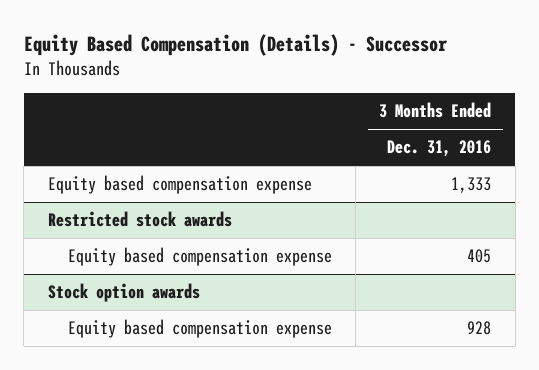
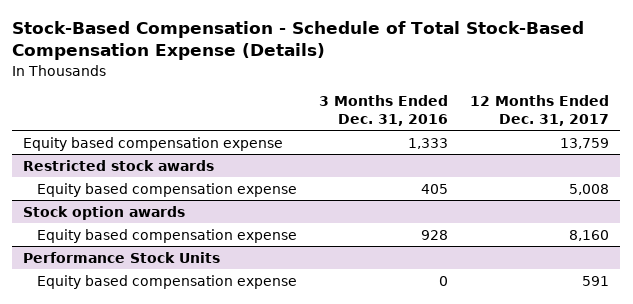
- Equity Based Compensation (Details) - Successor
+ Stock-Based Compensation - Schedule of Total Stock-Based Compensation Expense (Details)
- | 3 Months Ended Dec. 31, 2016
+ | 3 Months Ended Dec. 31, 2016 | 12 Months Ended Dec. 31, 2017
+ Performance Stock Units
+ Equity based compensation expense | 0 | 591

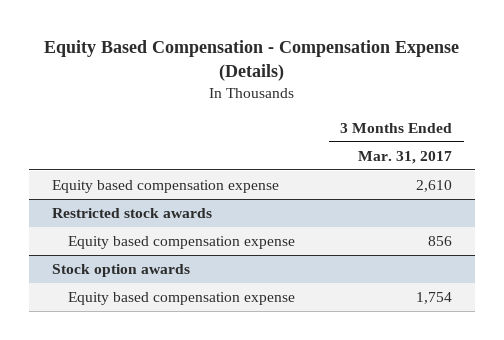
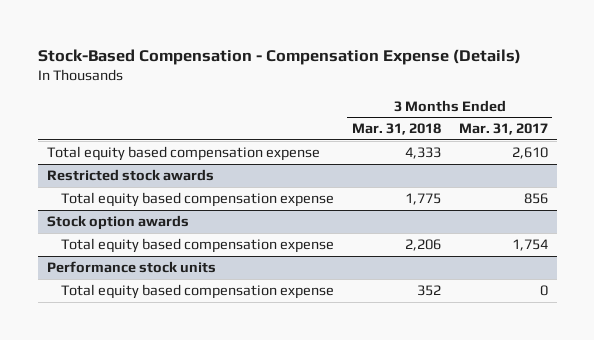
- Equity Based Compensation - Compensation Expense (Details)
+ Stock-Based Compensation - Compensation Expense (Details)
- | 3 Months Ended Mar. 31, 2017
+ | 3 Months Ended Mar. 31, 2018 | 3 Months Ended Mar. 31, 2017
- Equity based compensation expense | 2,610
+ Total equity based compensation expense | 4,333 | 2,610
@ Restricted stock awards
- Equity based compensation expense | 856
+ Total equity based compensation expense | 1,775 | 856
@ Stock option awards
- Equity based compensation expense | 1,754
+ Total equity based compensation expense | 2,206 | 1,754
+ Performance stock units
+ Total equity based compensation expense | 352 | 0

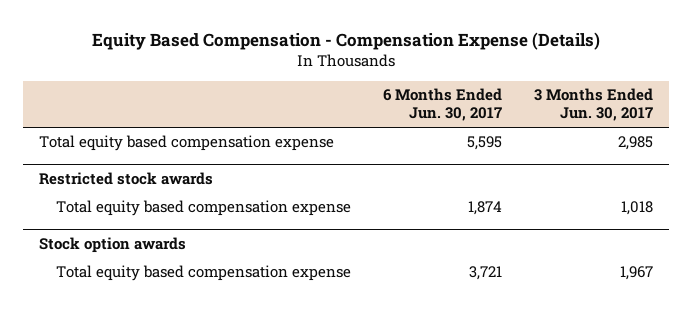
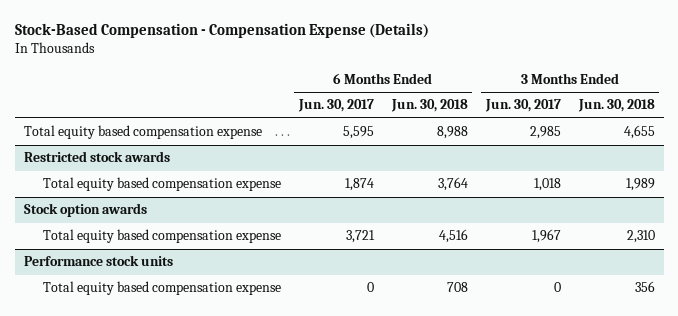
- Equity Based Compensation - Compensation Expense (Details)
+ Stock-Based Compensation - Compensation Expense (Details)
- | 6 Months Ended Jun. 30, 2017 | 3 Months Ended Jun. 30, 2017
+ | 6 Months Ended Jun. 30, 2017 | 6 Months Ended Jun. 30, 2018 | 3 Months Ended Jun. 30, 2017 | 3 Months Ended Jun. 30, 2018
+ Performance stock units
+ Total equity based compensation expense | 0 | 708 | 0 | 356

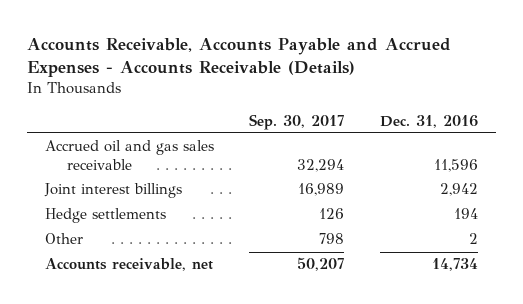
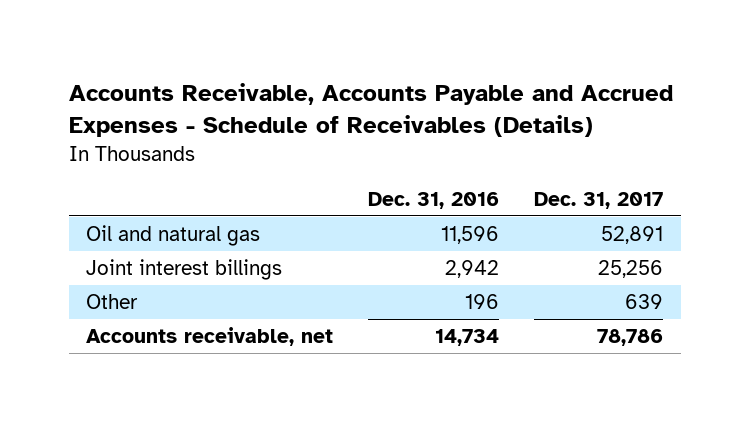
- Accounts Receivable, Accounts Payable and Accrued Expenses - Accounts Receivable (Details)
+ Accounts Receivable, Accounts Payable and Accrued Expenses - Schedule of Receivables (Details)
- | Sep. 30, 2017 | Dec. 31, 2016
+ | Dec. 31, 2016 | Dec. 31, 2017
- Accrued oil and gas sales receivable | 32,294 | 11,596
+ Oil and natural gas | 11,596 | 52,891
- Hedge settlements | 126 | 194
- Other | 798 | 2
+ Other | 196 | 639

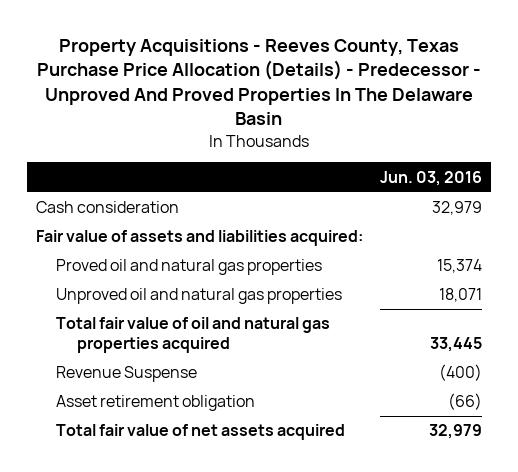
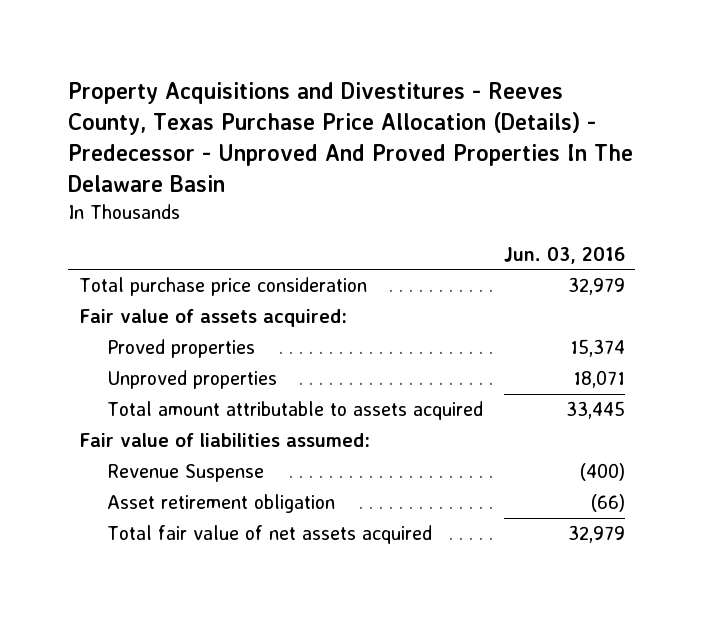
- Property Acquisitions - Reeves County, Texas Purchase Price Allocation (Details) - Predecessor - Unproved And Proved Properties In The Delaware Basin
+ Property Acquisitions and Divestitures - Reeves County, Texas Purchase Price Allocation (Details) - Predecessor - Unproved And Proved Properties In The Delaware Basin
- Cash consideration | 32,979
- Fair value of assets and liabilities acquired:
- Proved oil and natural gas properties | 15,374
- Unproved oil and natural gas properties | 18,071
- Total fair value of oil and natural gas properties acquired | 33,445
+ Total purchase price consideration | 32,979
+ Fair value of assets acquired:
+ Proved properties | 15,374
+ Unproved properties | 18,071
+ Total amount attributable to assets acquired | 33,445
+ Fair value of liabilities assumed:

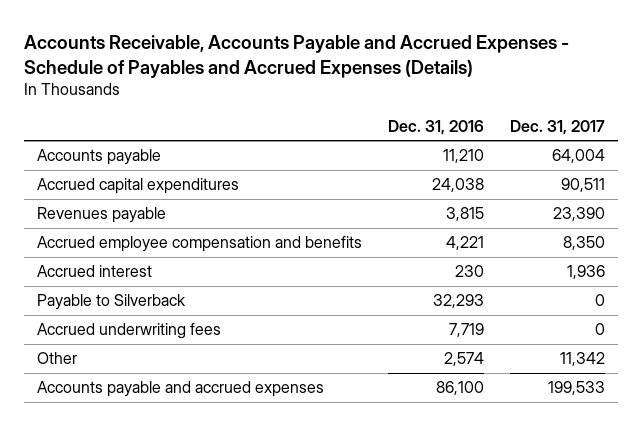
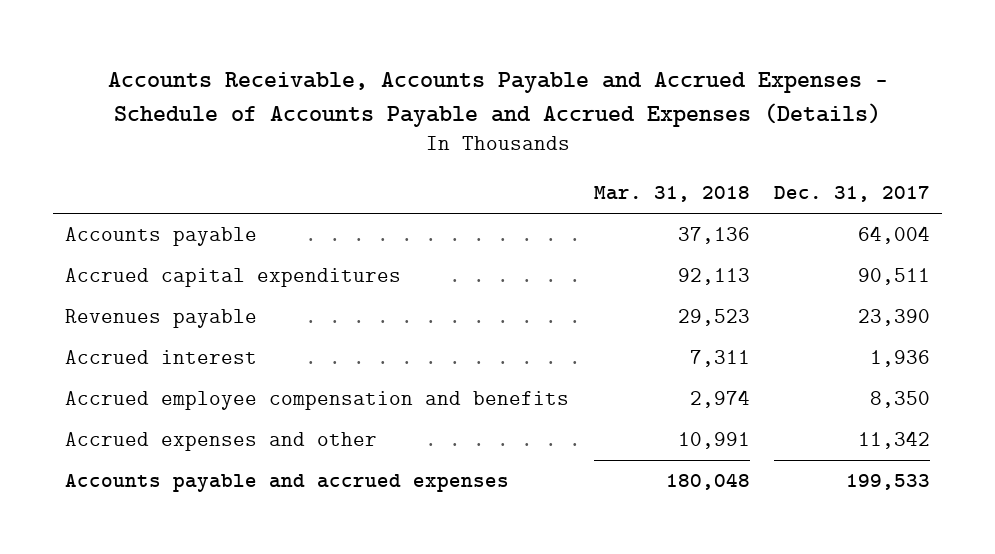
- Accounts Receivable, Accounts Payable and Accrued Expenses - Schedule of Payables and Accrued Expenses (Details)
+ Accounts Receivable, Accounts Payable and Accrued Expenses - Schedule of Accounts Payable and Accrued Expenses (Details)
- | Dec. 31, 2016 | Dec. 31, 2017
+ | Mar. 31, 2018 | Dec. 31, 2017
- Payable to Silverback | 32,293 | 0
- Accrued underwriting fees | 7,719 | 0
- Other | 2,574 | 11,342
moved down: Accrued employee compensation and benefits | 2,974 | 8,350
+ Accrued expenses and other | 10,991 | 11,342

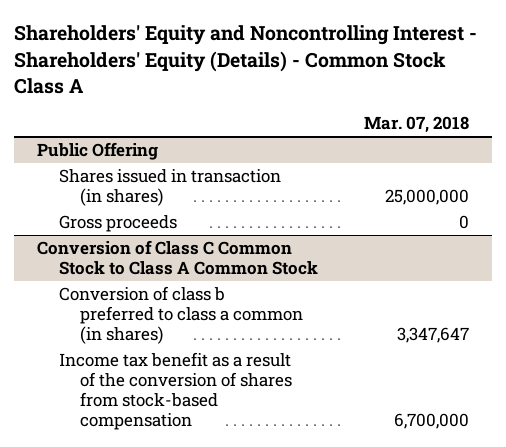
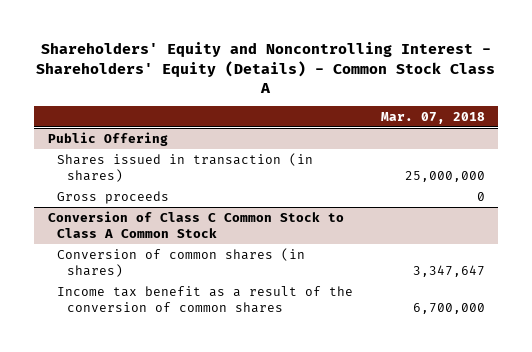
@ Conversion of Class C Common Stock to Class A Common Stock
- Conversion of class b preferred to class a common (in shares) | 3,347,647
- Income tax benefit as a result of the conversion of shares from stock-based compensation | 6,700,000
+ Conversion of common shares (in shares) | 3,347,647
+ Income tax benefit as a result of the conversion of common shares | 6,700,000

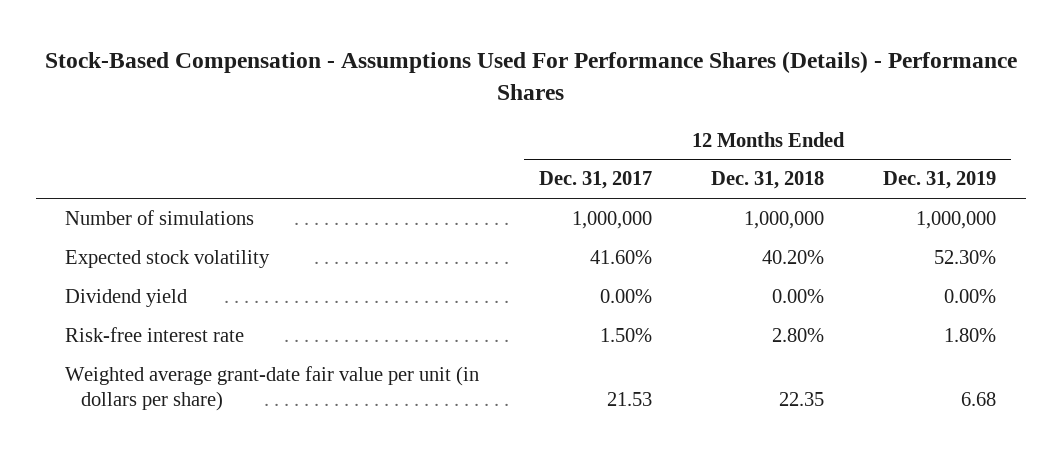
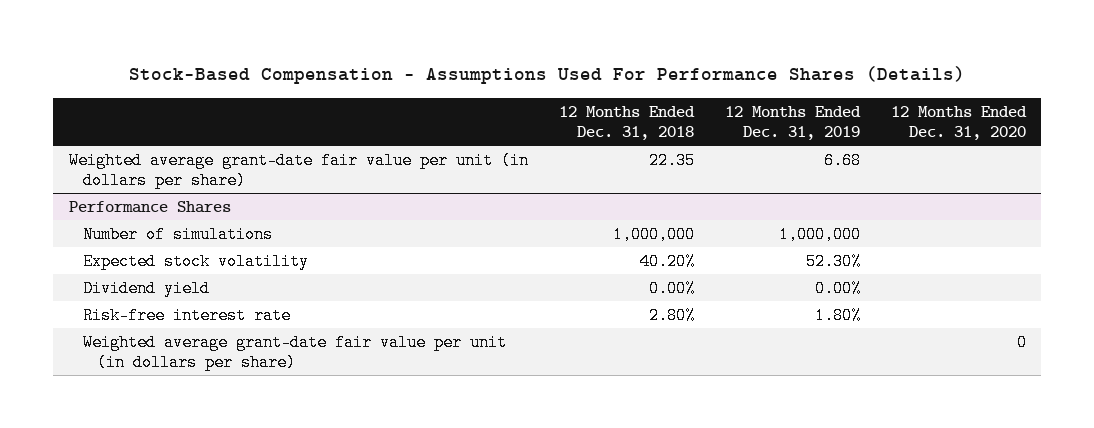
- Stock-Based Compensation - Assumptions Used For Performance Shares (Details) - Performance Shares
+ Stock-Based Compensation - Assumptions Used For Performance Shares (Details)
- | 12 Months Ended Dec. 31, 2017 | 12 Months Ended Dec. 31, 2018 | 12 Months Ended Dec. 31, 2019
+ | 12 Months Ended Dec. 31, 2018 | 12 Months Ended Dec. 31, 2019 | 12 Months Ended Dec. 31, 2020
moved up: Weighted average grant-date fair value per unit (in dollars per share) | 22.35 | 6.68 |
+ Performance Shares
+ Weighted average grant-date fair value per unit (in dollars per share) | | | 0

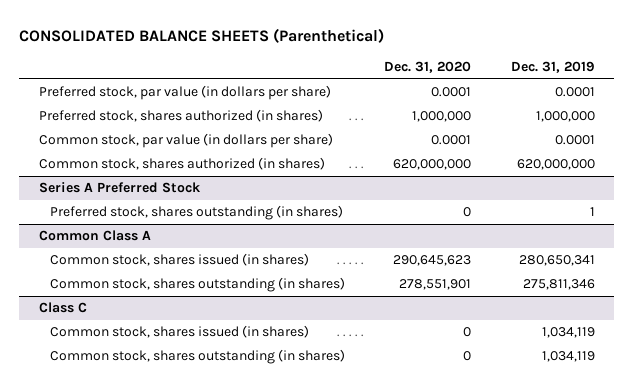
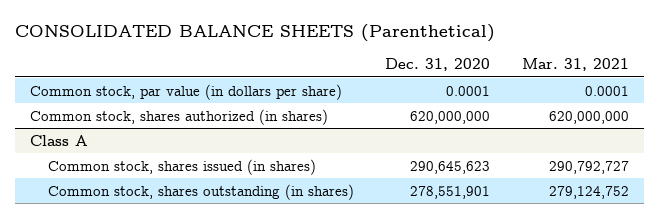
- | Dec. 31, 2020 | Dec. 31, 2019
+ | Dec. 31, 2020 | Mar. 31, 2021
- Preferred stock, par value (in dollars per share) | 0.0001 | 0.0001
- Preferred stock, shares authorized (in shares) | 1,000,000 | 1,000,000
- Series A Preferred Stock
- Preferred stock, shares outstanding (in shares) | 0 | 1
- Common Class A
+ Class A
- Class C
- Common stock, shares issued (in shares) | 0 | 1,034,119
- Common stock, shares outstanding (in shares) | 0 | 1,034,119

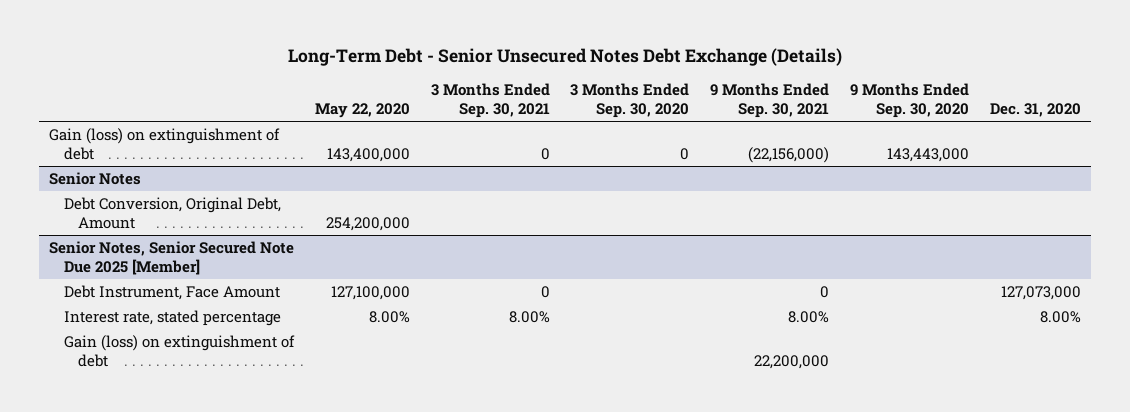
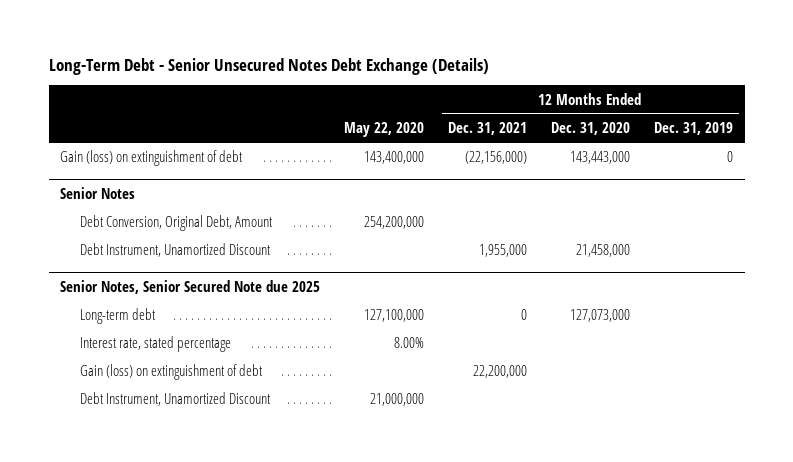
- | May 22, 2020 | 3 Months Ended Sep. 30, 2021 | 3 Months Ended Sep. 30, 2020 | 9 Months Ended Sep. 30, 2021 | 9 Months Ended Sep. 30, 2020 | Dec. 31, 2020
+ | May 22, 2020 | 12 Months Ended Dec. 31, 2021 | 12 Months Ended Dec. 31, 2020 | 12 Months Ended Dec. 31, 2019
- Senior Notes, Senior Secured Note Due 2025 [Member]
- Debt Instrument, Face Amount | 127,100,000 | 0 | | 0 | | 127,073,000
@ Senior Notes
+ Debt Instrument, Unamortized Discount | | 1,955,000 | 21,458,000 |
+ Senior Notes, Senior Secured Note due 2025
+ Long-term debt | 127,100,000 | 0 | 127,073,000 |
+ Debt Instrument, Unamortized Discount | 21,000,000 | | |

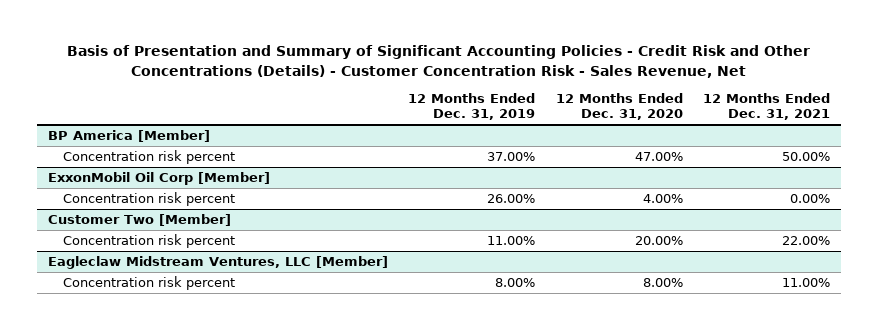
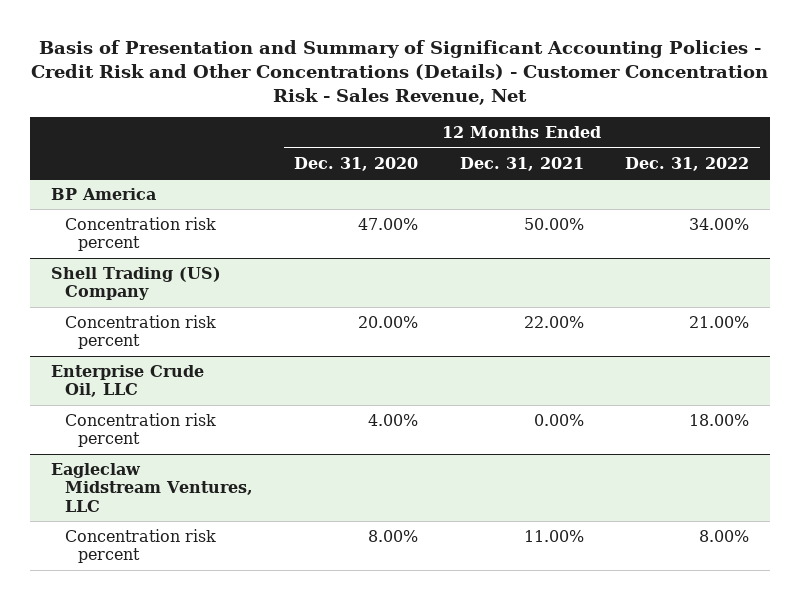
- | 12 Months Ended Dec. 31, 2019 | 12 Months Ended Dec. 31, 2020 | 12 Months Ended Dec. 31, 2021
+ | 12 Months Ended Dec. 31, 2020 | 12 Months Ended Dec. 31, 2021 | 12 Months Ended Dec. 31, 2022
- BP America [Member]
+ BP America
- ExxonMobil Oil Corp [Member]
- Concentration risk percent | 26.00% | 4.00% | 0.00%
- Customer Two [Member]
+ Shell Trading (US) Company
- Eagleclaw Midstream Ventures, LLC [Member]
+ Enterprise Crude Oil, LLC
+ Concentration risk percent | 4.00% | 0.00% | 18.00%
+ Eagleclaw Midstream Ventures, LLC

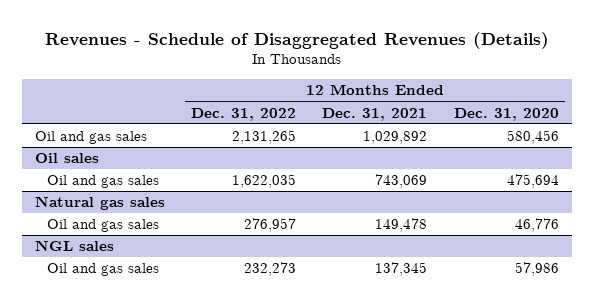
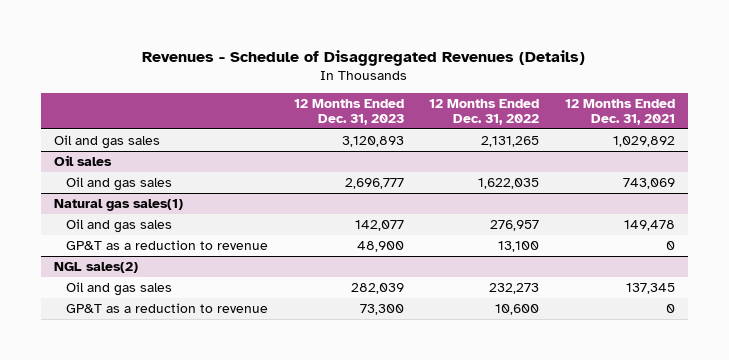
- | 12 Months Ended Dec. 31, 2022 | 12 Months Ended Dec. 31, 2021 | 12 Months Ended Dec. 31, 2020
+ | 12 Months Ended Dec. 31, 2023 | 12 Months Ended Dec. 31, 2022 | 12 Months Ended Dec. 31, 2021
- Natural gas sales
+ Natural gas sales(1)
- NGL sales
+ GP&T as a reduction to revenue | 48,900 | 13,100 | 0
+ NGL sales(2)
+ GP&T as a reduction to revenue | 73,300 | 10,600 | 0

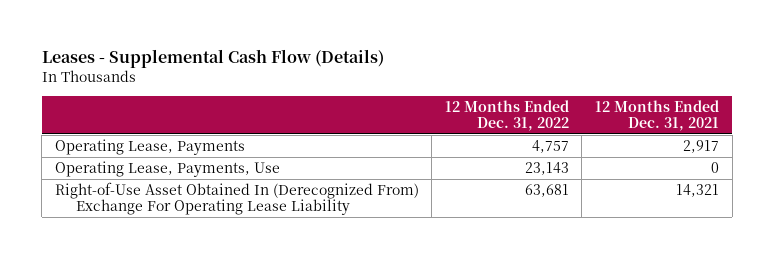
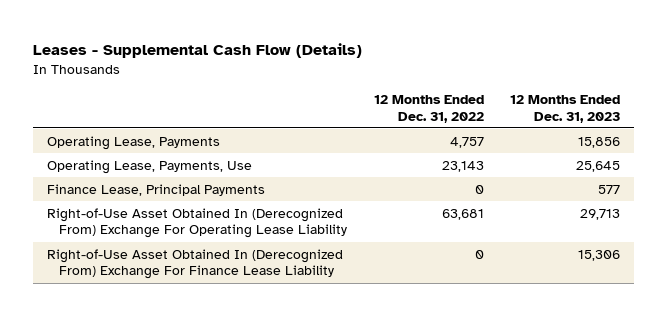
- | 12 Months Ended Dec. 31, 2022 | 12 Months Ended Dec. 31, 2021
+ | 12 Months Ended Dec. 31, 2022 | 12 Months Ended Dec. 31, 2023
+ Finance Lease, Principal Payments | 0 | 577
+ Right-of-Use Asset Obtained In (Derecognized From) Exchange For Finance Lease Liability | 0 | 15,306

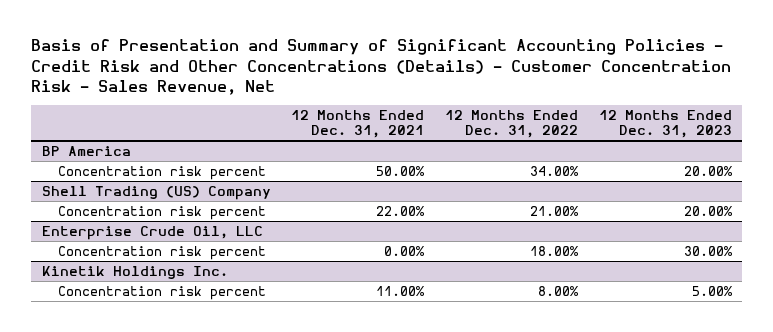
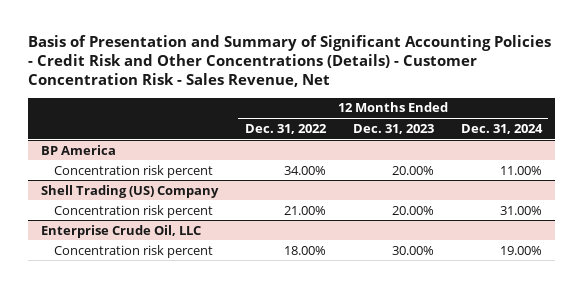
- | 12 Months Ended Dec. 31, 2021 | 12 Months Ended Dec. 31, 2022 | 12 Months Ended Dec. 31, 2023
+ | 12 Months Ended Dec. 31, 2022 | 12 Months Ended Dec. 31, 2023 | 12 Months Ended Dec. 31, 2024
- Kinetik Holdings Inc.
- Concentration risk percent | 11.00% | 8.00% | 5.00%

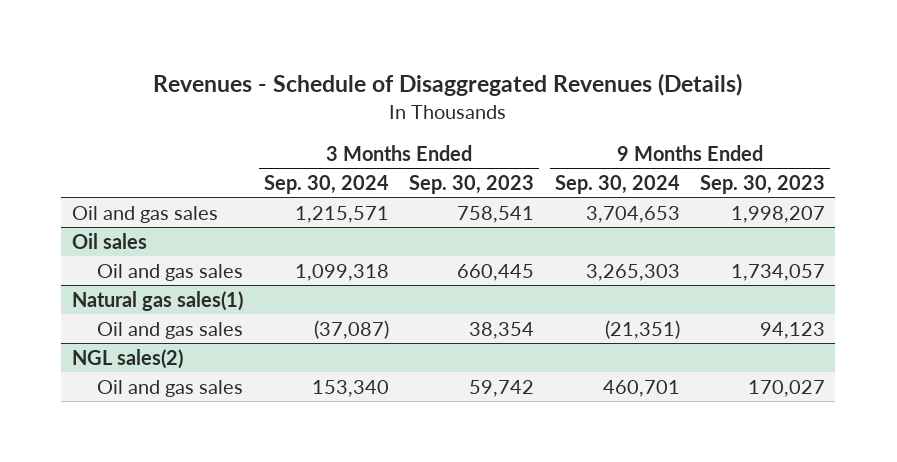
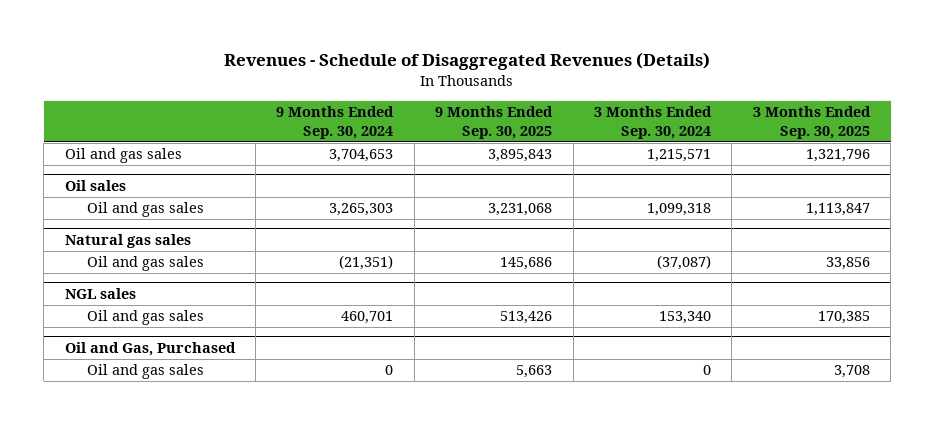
- | 3 Months Ended Sep. 30, 2024 | 3 Months Ended Sep. 30, 2023 | 9 Months Ended Sep. 30, 2024 | 9 Months Ended Sep. 30, 2023
+ | 9 Months Ended Sep. 30, 2024 | 9 Months Ended Sep. 30, 2025 | 3 Months Ended Sep. 30, 2024 | 3 Months Ended Sep. 30, 2025
- Natural gas sales(1)
+ Natural gas sales
- NGL sales(2)
+ NGL sales
+ Oil and Gas, Purchased
+ Oil and gas sales | 0 | 5,663 | 0 | 3,708

